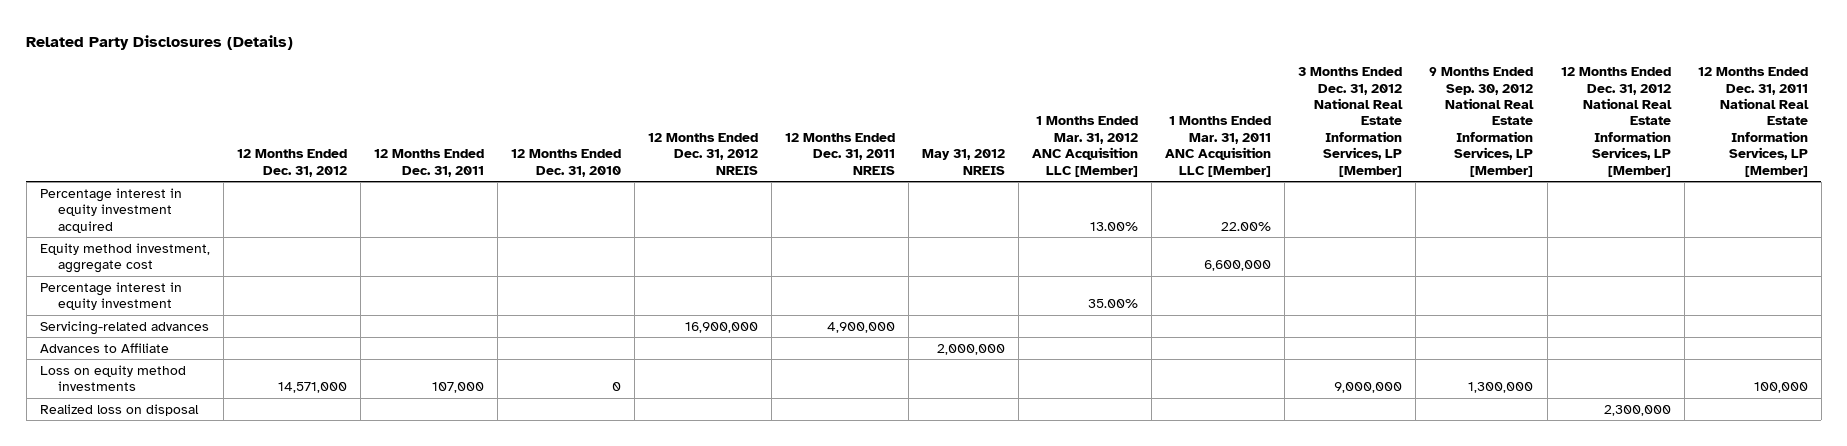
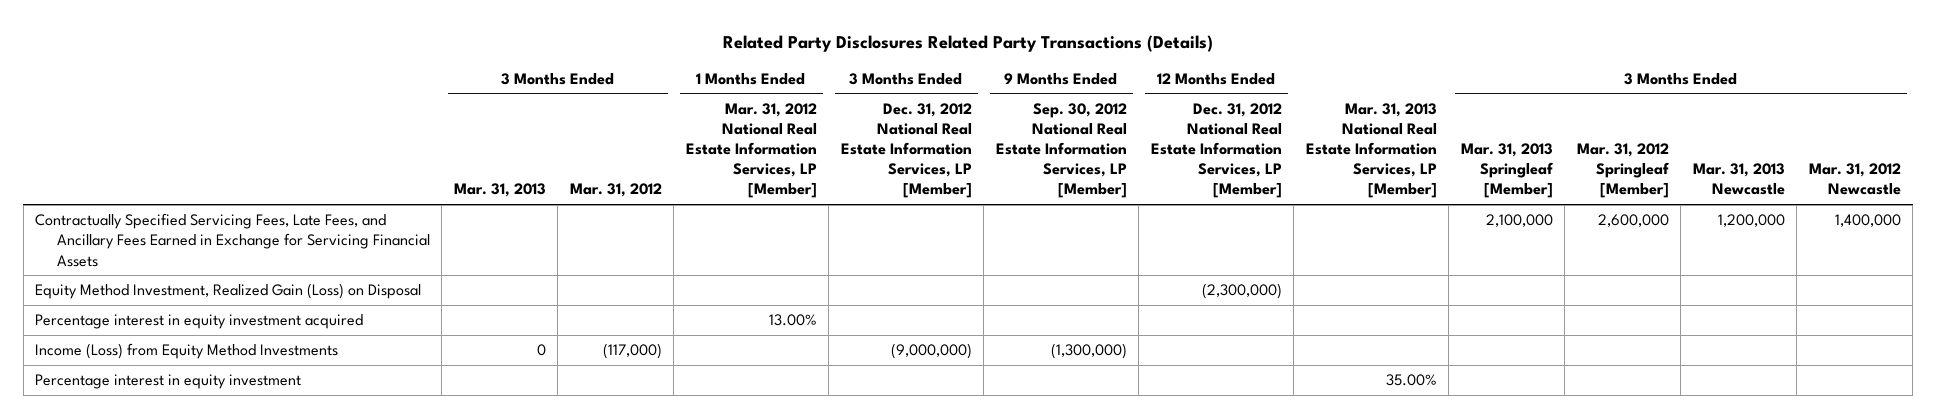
- Related Party Disclosures (Details)
+ Related Party Disclosures Related Party Transactions (Details)
- | 12 Months Ended Dec. 31, 2012 | 12 Months Ended Dec. 31, 2011 | 12 Months Ended Dec. 31, 2010 | 12 Months Ended Dec. 31, 2012 NREIS | 12 Months Ended Dec. 31, 2011 NREIS | May 31, 2012 NREIS | 1 Months Ended Mar. 31, 2012 ANC Acquisition LLC [Member] | 1 Months Ended Mar. 31, 2011 ANC Acquisition LLC [Member] | 3 Months Ended Dec. 31, 2012 National Real Estate Information Services, LP [Member] | 9 Months Ended Sep. 30, 2012 National Real Estate Information Services, LP [Member] | 12 Months Ended Dec. 31, 2012 National Real Estate Information Services, LP [Member] | 12 Months Ended Dec. 31, 2011 National Real Estate Information Services, LP [Member]
+ | 3 Months Ended Mar. 31, 2013 | 3 Months Ended Mar. 31, 2012 | 1 Months Ended Mar. 31, 2012 National Real Estate Information Services, LP [Member] | 3 Months Ended Dec. 31, 2012 National Real Estate Information Services, LP [Member] | 9 Months Ended Sep. 30, 2012 National Real Estate Information Services, LP [Member] | 12 Months Ended Dec. 31, 2012 National Real Estate Information Services, LP [Member] | Mar. 31, 2013 National Real Estate Information Services, LP [Member] | 3 Months Ended Mar. 31, 2013 Springleaf [Member] | 3 Months Ended Mar. 31, 2012 Springleaf [Member] | 3 Months Ended Mar. 31, 2013 Newcastle | 3 Months Ended Mar. 31, 2012 Newcastle
+ Contractually Specified Servicing Fees, Late Fees, and Ancillary Fees Earned in Exchange for Servicing Financial Assets | | | | | | | | 2,100,000 | 2,600,000 | 1,200,000 | 1,400,000
+ Equity Method Investment, Realized Gain (Loss) on Disposal | | | | | | (2,300,000) | | | | |
- Equity method investment, aggregate cost | | | | | | | | 6,600,000 | | | |
+ Income (Loss) from Equity Method Investments | 0 | (117,000) | | (9,000,000) | (1,300,000) | | | | | |
- Servicing-related advances | | | | 16,900,000 | 4,900,000 | | | | | | |
- Advances to Affiliate | | | | | | 2,000,000 | | | | | |
- Loss on equity method investments | 14,571,000 | 107,000 | 0 | | | | | | 9,000,000 | 1,300,000 | | 100,000
- Realized loss on disposal | | | | | | | | | | | 2,300,000 |

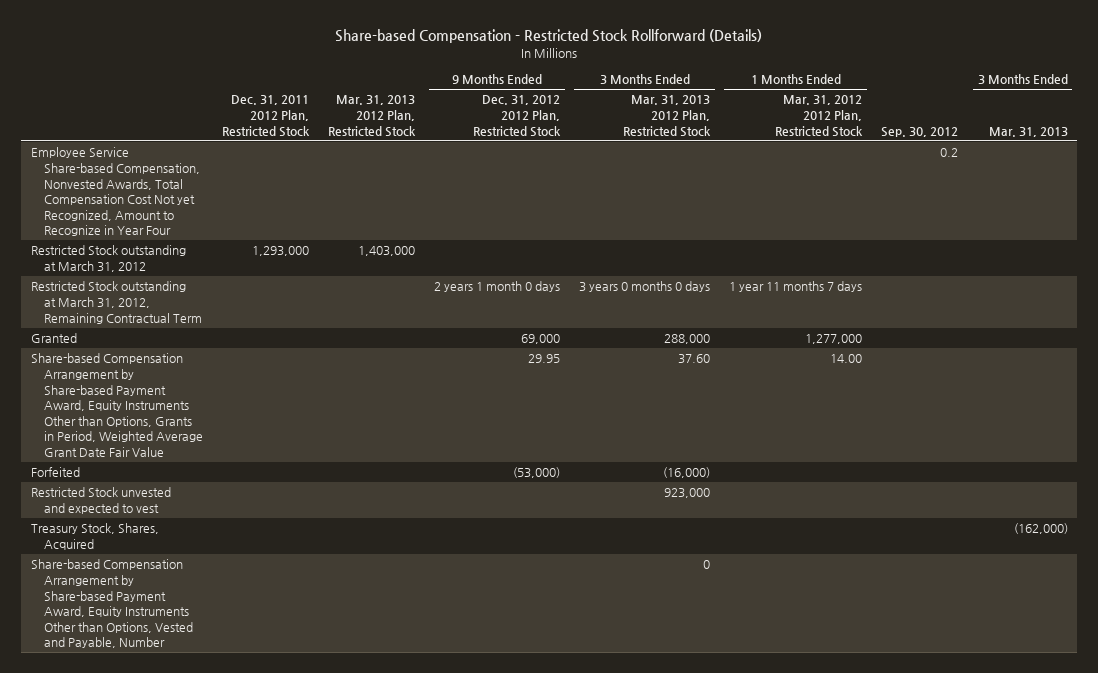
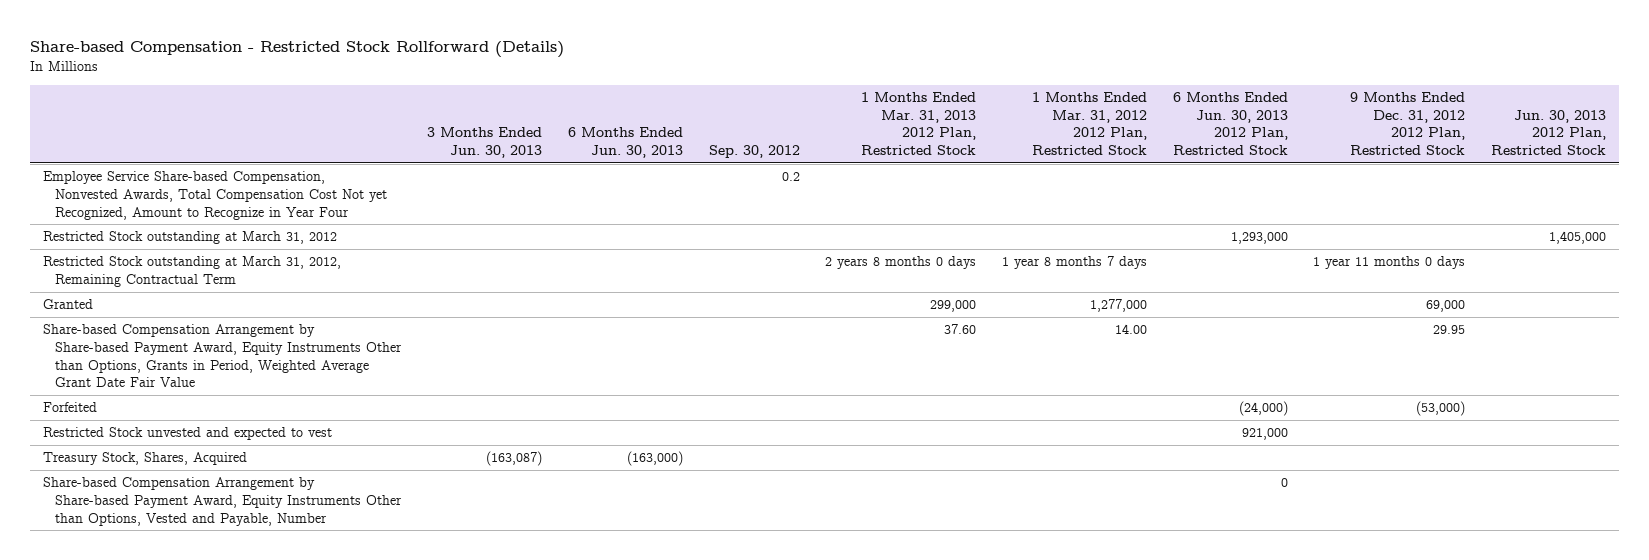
- | Dec. 31, 2011 2012 Plan, Restricted Stock | Mar. 31, 2013 2012 Plan, Restricted Stock | 9 Months Ended Dec. 31, 2012 2012 Plan, Restricted Stock | 3 Months Ended Mar. 31, 2013 2012 Plan, Restricted Stock | 1 Months Ended Mar. 31, 2012 2012 Plan, Restricted Stock | Sep. 30, 2012 | 3 Months Ended Mar. 31, 2013
+ | 3 Months Ended Jun. 30, 2013 | 6 Months Ended Jun. 30, 2013 | Sep. 30, 2012 | 1 Months Ended Mar. 31, 2013 2012 Plan, Restricted Stock | 1 Months Ended Mar. 31, 2012 2012 Plan, Restricted Stock | 6 Months Ended Jun. 30, 2013 2012 Plan, Restricted Stock | 9 Months Ended Dec. 31, 2012 2012 Plan, Restricted Stock | Jun. 30, 2013 2012 Plan, Restricted Stock
- Restricted Stock outstanding at March 31, 2012, Remaining Contractual Term | | | 2 years 1 month 0 days | 3 years 0 months 0 days | 1 year 11 months 7 days | |
+ Restricted Stock outstanding at March 31, 2012, Remaining Contractual Term | | | | 2 years 8 months 0 days | 1 year 8 months 7 days | | 1 year 11 months 0 days |

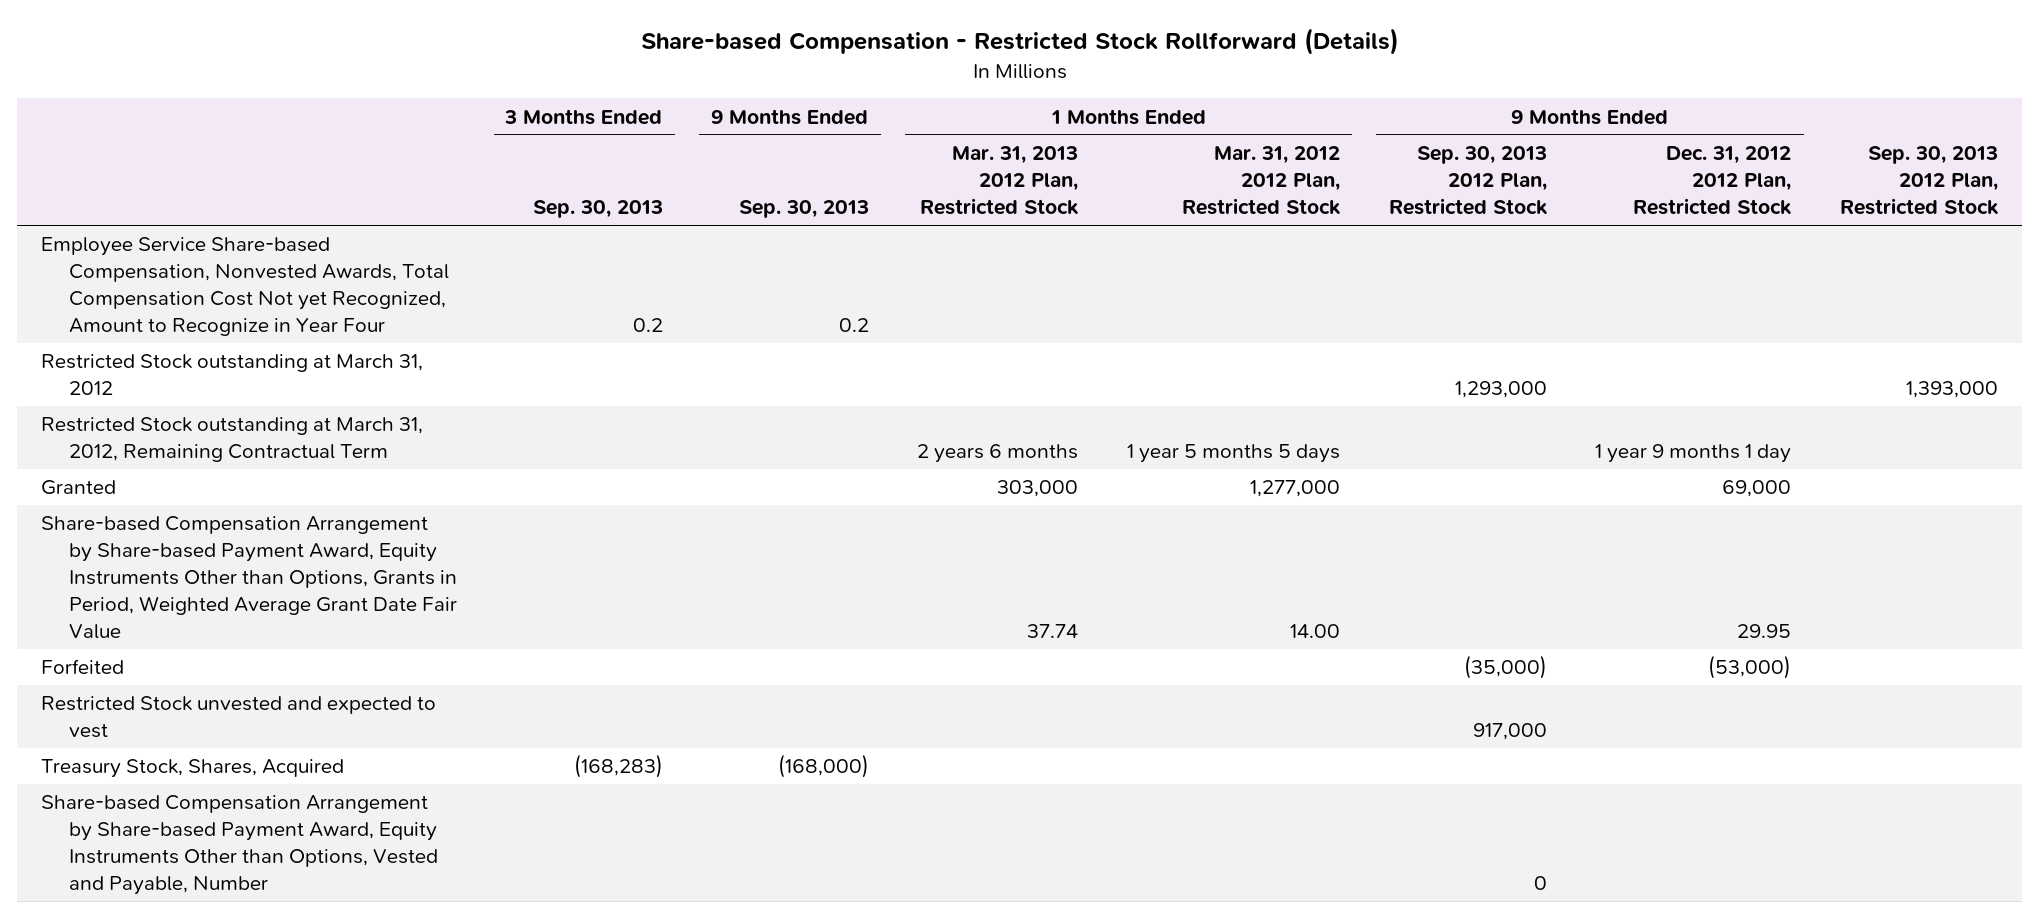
- | 3 Months Ended Jun. 30, 2013 | 6 Months Ended Jun. 30, 2013 | Sep. 30, 2012 | 1 Months Ended Mar. 31, 2013 2012 Plan, Restricted Stock | 1 Months Ended Mar. 31, 2012 2012 Plan, Restricted Stock | 6 Months Ended Jun. 30, 2013 2012 Plan, Restricted Stock | 9 Months Ended Dec. 31, 2012 2012 Plan, Restricted Stock | Jun. 30, 2013 2012 Plan, Restricted Stock
+ | 3 Months Ended Sep. 30, 2013 | 9 Months Ended Sep. 30, 2013 | 1 Months Ended Mar. 31, 2013 2012 Plan, Restricted Stock | 1 Months Ended Mar. 31, 2012 2012 Plan, Restricted Stock | 9 Months Ended Sep. 30, 2013 2012 Plan, Restricted Stock | 9 Months Ended Dec. 31, 2012 2012 Plan, Restricted Stock | Sep. 30, 2013 2012 Plan, Restricted Stock
- Restricted Stock outstanding at March 31, 2012, Remaining Contractual Term | | | | 2 years 8 months 0 days | 1 year 8 months 7 days | | 1 year 11 months 0 days |
- Granted | | | | 299,000 | 1,277,000 | | 69,000 |
- Share-based Compensation Arrangement by Share-based Payment Award, Equity Instruments Other than Options, Grants in Period, Weighted Average Grant Date Fair Value | | | | 37.60 | 14.00 | | 29.95 |
+ Restricted Stock outstanding at March 31, 2012, Remaining Contractual Term | | | 2 years 6 months | 1 year 5 months 5 days | | 1 year 9 months 1 day |
+ Granted | | | 303,000 | 1,277,000 | | 69,000 |
+ Share-based Compensation Arrangement by Share-based Payment Award, Equity Instruments Other than Options, Grants in Period, Weighted Average Grant Date Fair Value | | | 37.74 | 14.00 | | 29.95 |

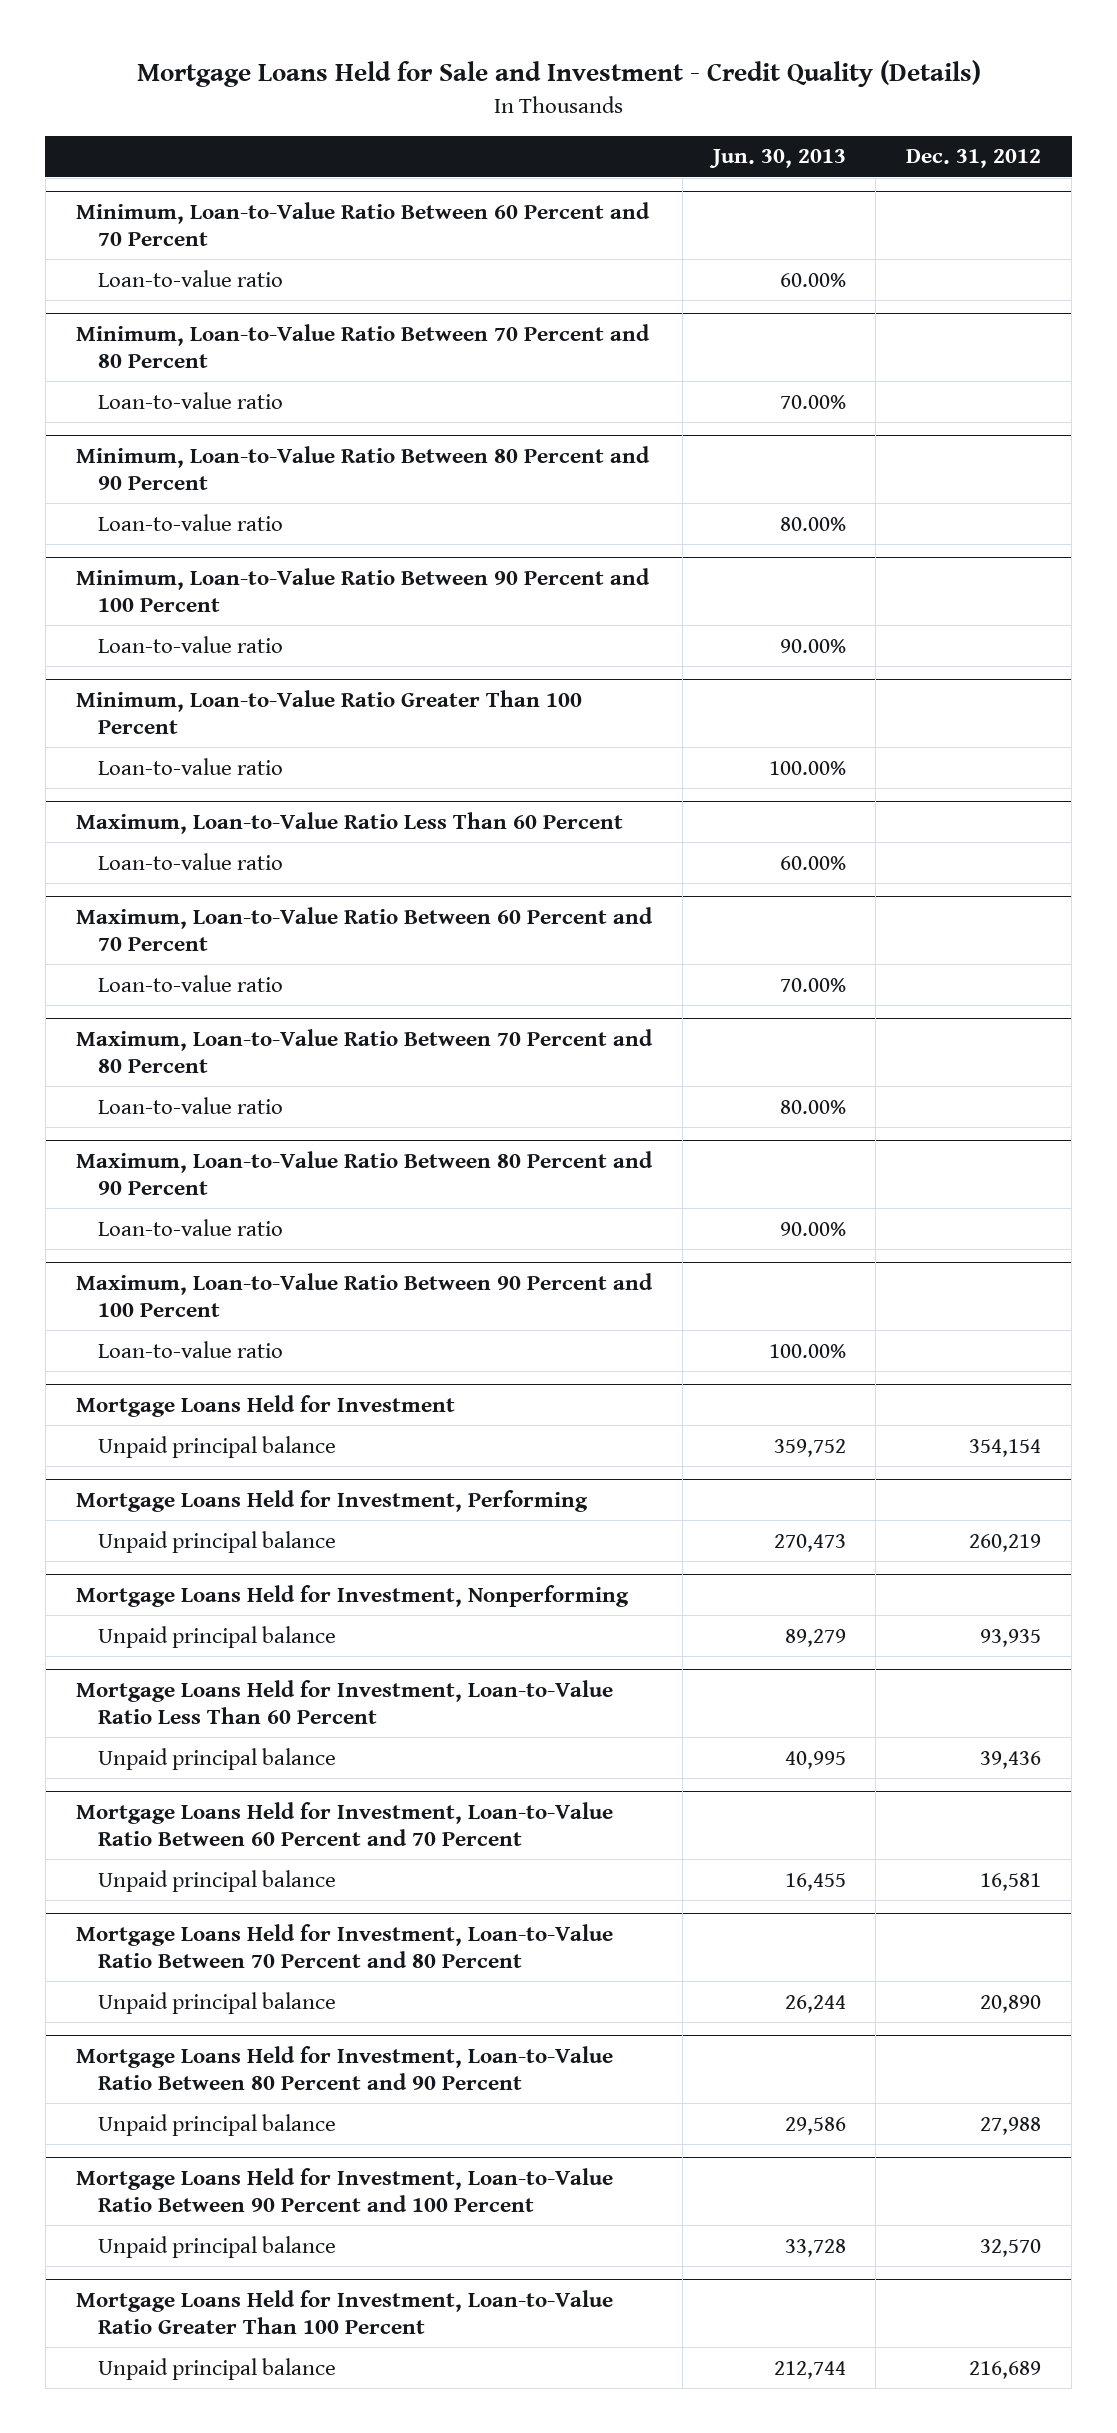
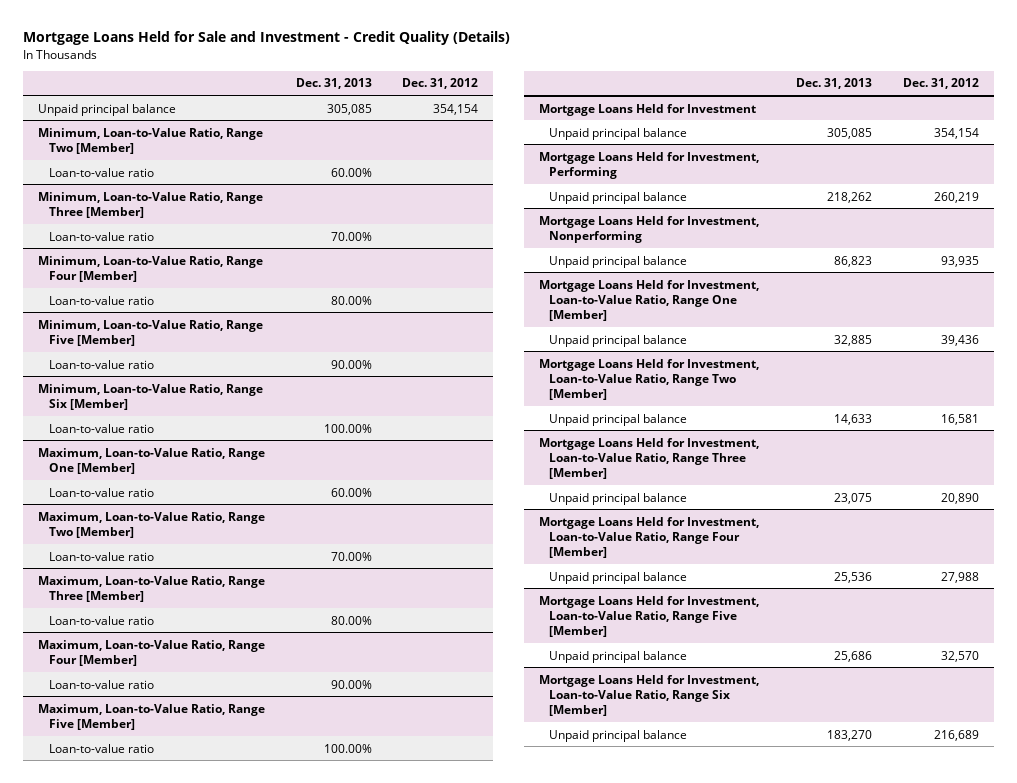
- | Jun. 30, 2013 | Dec. 31, 2012
+ | Dec. 31, 2013 | Dec. 31, 2012
- Minimum, Loan-to-Value Ratio Between 60 Percent and 70 Percent
- Loan-to-value ratio | 60.00% |
- Minimum, Loan-to-Value Ratio Between 70 Percent and 80 Percent
- Loan-to-value ratio | 70.00% |
- Minimum, Loan-to-Value Ratio Between 80 Percent and 90 Percent
- Loan-to-value ratio | 80.00% |
- Minimum, Loan-to-Value Ratio Between 90 Percent and 100 Percent
- Loan-to-value ratio | 90.00% |
- Minimum, Loan-to-Value Ratio Greater Than 100 Percent
- Loan-to-value ratio | 100.00% |
- Maximum, Loan-to-Value Ratio Less Than 60 Percent
- Loan-to-value ratio | 60.00% |
- Maximum, Loan-to-Value Ratio Between 60 Percent and 70 Percent
- Loan-to-value ratio | 70.00% |
- Maximum, Loan-to-Value Ratio Between 70 Percent and 80 Percent
- Loan-to-value ratio | 80.00% |
- Maximum, Loan-to-Value Ratio Between 80 Percent and 90 Percent
- Loan-to-value ratio | 90.00% |
- Maximum, Loan-to-Value Ratio Between 90 Percent and 100 Percent
- Loan-to-value ratio | 100.00% |
+ Unpaid principal balance | 305,085 | 354,154
+ Minimum, Loan-to-Value Ratio, Range Two [Member]
+ Loan-to-value ratio | 60.00% |
+ Minimum, Loan-to-Value Ratio, Range Three [Member]
+ Loan-to-value ratio | 70.00% |
+ Minimum, Loan-to-Value Ratio, Range Four [Member]
+ Loan-to-value ratio | 80.00% |
+ Minimum, Loan-to-Value Ratio, Range Five [Member]
+ Loan-to-value ratio | 90.00% |
+ Minimum, Loan-to-Value Ratio, Range Six [Member]
+ Loan-to-value ratio | 100.00% |
+ Maximum, Loan-to-Value Ratio, Range One [Member]
+ Loan-to-value ratio | 60.00% |
+ Maximum, Loan-to-Value Ratio, Range Two [Member]
+ Loan-to-value ratio | 70.00% |
+ Maximum, Loan-to-Value Ratio, Range Three [Member]
+ Loan-to-value ratio | 80.00% |
+ Maximum, Loan-to-Value Ratio, Range Four [Member]
+ Loan-to-value ratio | 90.00% |
+ Maximum, Loan-to-Value Ratio, Range Five [Member]
+ Loan-to-value ratio | 100.00% |
- Mortgage Loans Held for Investment, Loan-to-Value Ratio Less Than 60 Percent
+ Mortgage Loans Held for Investment, Loan-to-Value Ratio, Range One [Member]
- Mortgage Loans Held for Investment, Loan-to-Value Ratio Between 60 Percent and 70 Percent
+ Mortgage Loans Held for Investment, Loan-to-Value Ratio, Range Two [Member]
- Mortgage Loans Held for Investment, Loan-to-Value Ratio Between 70 Percent and 80 Percent
+ Mortgage Loans Held for Investment, Loan-to-Value Ratio, Range Three [Member]
- Mortgage Loans Held for Investment, Loan-to-Value Ratio Between 80 Percent and 90 Percent
+ Mortgage Loans Held for Investment, Loan-to-Value Ratio, Range Four [Member]
- Mortgage Loans Held for Investment, Loan-to-Value Ratio Between 90 Percent and 100 Percent
+ Mortgage Loans Held for Investment, Loan-to-Value Ratio, Range Five [Member]
- Mortgage Loans Held for Investment, Loan-to-Value Ratio Greater Than 100 Percent
+ Mortgage Loans Held for Investment, Loan-to-Value Ratio, Range Six [Member]

